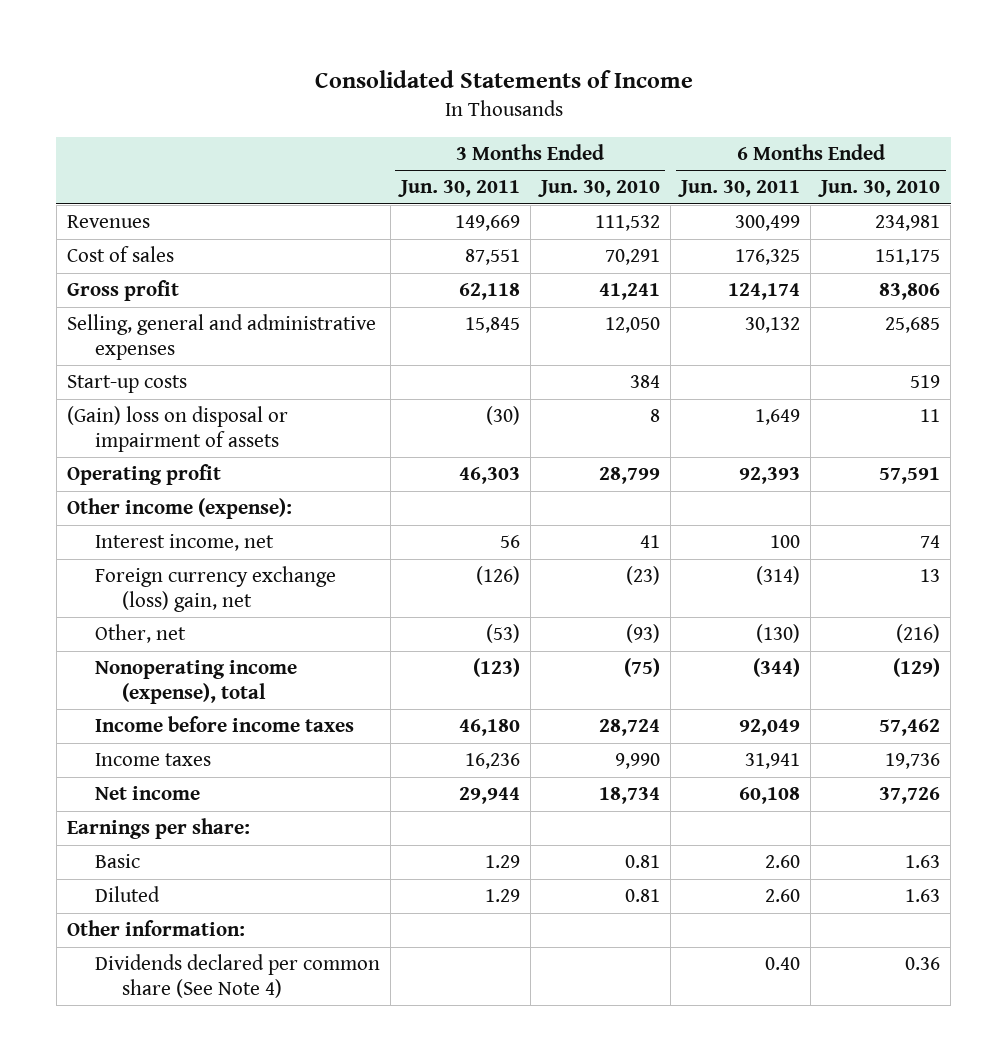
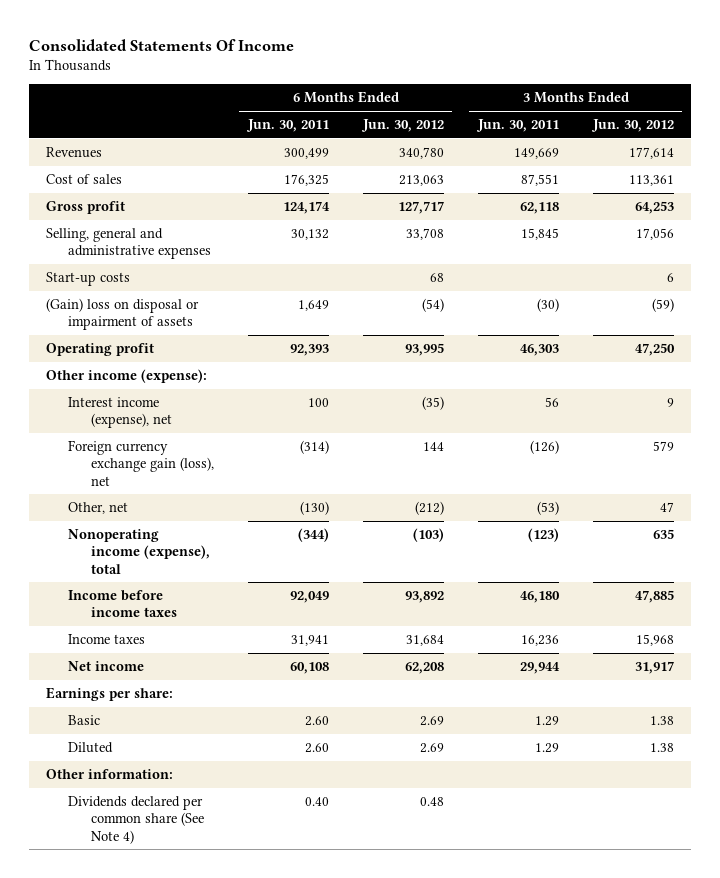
- Consolidated Statements of Income
+ Consolidated Statements Of Income
- | 3 Months Ended Jun. 30, 2011 | 3 Months Ended Jun. 30, 2010 | 6 Months Ended Jun. 30, 2011 | 6 Months Ended Jun. 30, 2010
+ | 6 Months Ended Jun. 30, 2011 | 6 Months Ended Jun. 30, 2012 | 3 Months Ended Jun. 30, 2011 | 3 Months Ended Jun. 30, 2012
- Interest income, net | 56 | 41 | 100 | 74
- Foreign currency exchange (loss) gain, net | (126) | (23) | (314) | 13
+ Interest income (expense), net | 100 | (35) | 56 | 9
+ Foreign currency exchange gain (loss), net | (314) | 144 | (126) | 579

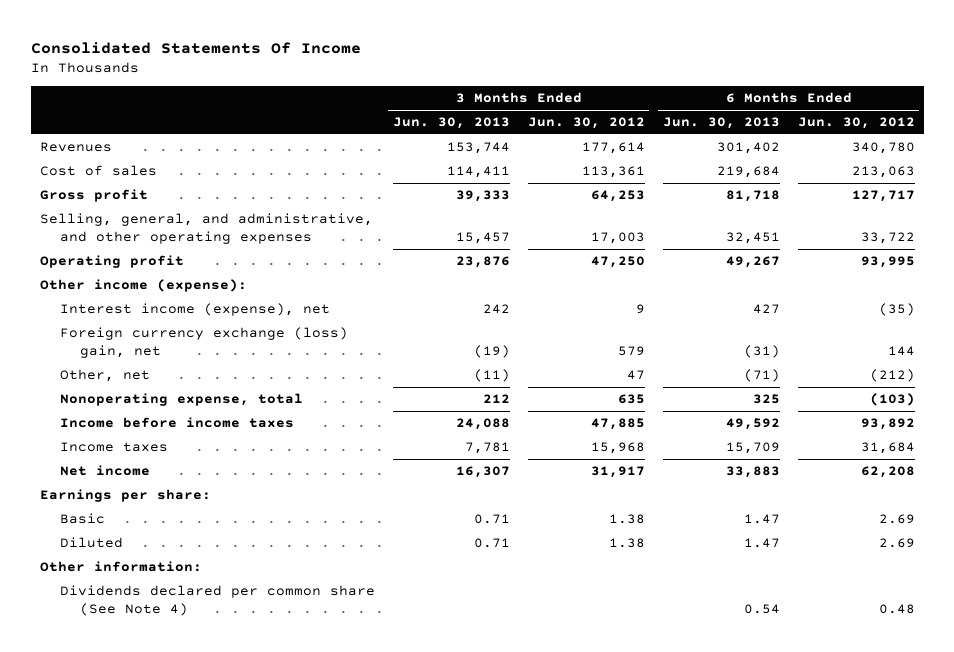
- | 6 Months Ended Jun. 30, 2011 | 6 Months Ended Jun. 30, 2012 | 3 Months Ended Jun. 30, 2011 | 3 Months Ended Jun. 30, 2012
+ | 3 Months Ended Jun. 30, 2013 | 3 Months Ended Jun. 30, 2012 | 6 Months Ended Jun. 30, 2013 | 6 Months Ended Jun. 30, 2012
- Selling, general and administrative expenses | 30,132 | 33,708 | 15,845 | 17,056
- Start-up costs | | 68 | | 6
- (Gain) loss on disposal or impairment of assets | 1,649 | (54) | (30) | (59)
+ Selling, general, and administrative, and other operating expenses | 15,457 | 17,003 | 32,451 | 33,722
- Foreign currency exchange gain (loss), net | (314) | 144 | (126) | 579
+ Foreign currency exchange (loss) gain, net | (19) | 579 | (31) | 144
- Nonoperating income (expense), total | (344) | (103) | (123) | 635
+ Nonoperating expense, total | 212 | 635 | 325 | (103)

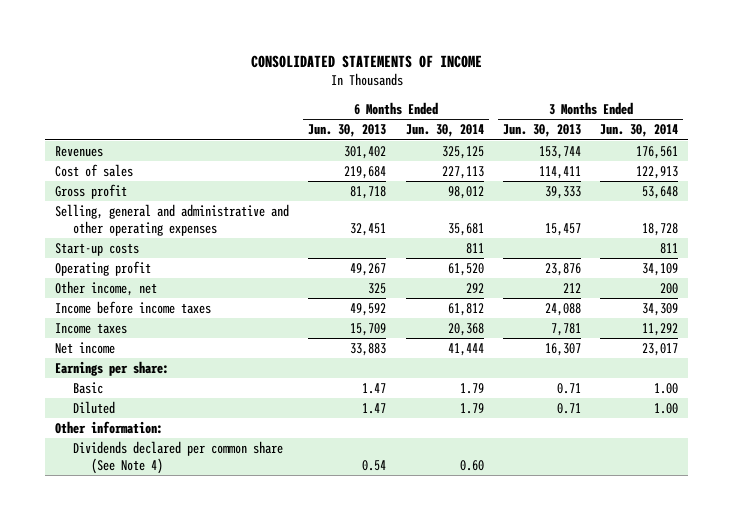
- Consolidated Statements Of Income
+ CONSOLIDATED STATEMENTS OF INCOME
- | 3 Months Ended Jun. 30, 2013 | 3 Months Ended Jun. 30, 2012 | 6 Months Ended Jun. 30, 2013 | 6 Months Ended Jun. 30, 2012
+ | 6 Months Ended Jun. 30, 2013 | 6 Months Ended Jun. 30, 2014 | 3 Months Ended Jun. 30, 2013 | 3 Months Ended Jun. 30, 2014
- Selling, general, and administrative, and other operating expenses | 15,457 | 17,003 | 32,451 | 33,722
+ Selling, general and administrative and other operating expenses | 32,451 | 35,681 | 15,457 | 18,728
+ Start-up costs | | 811 | | 811
- Other income (expense):
- Interest income (expense), net | 242 | 9 | 427 | (35)
- Foreign currency exchange (loss) gain, net | (19) | 579 | (31) | 144
- Other, net | (11) | 47 | (71) | (212)
- Nonoperating expense, total | 212 | 635 | 325 | (103)
+ Other income, net | 325 | 292 | 212 | 200

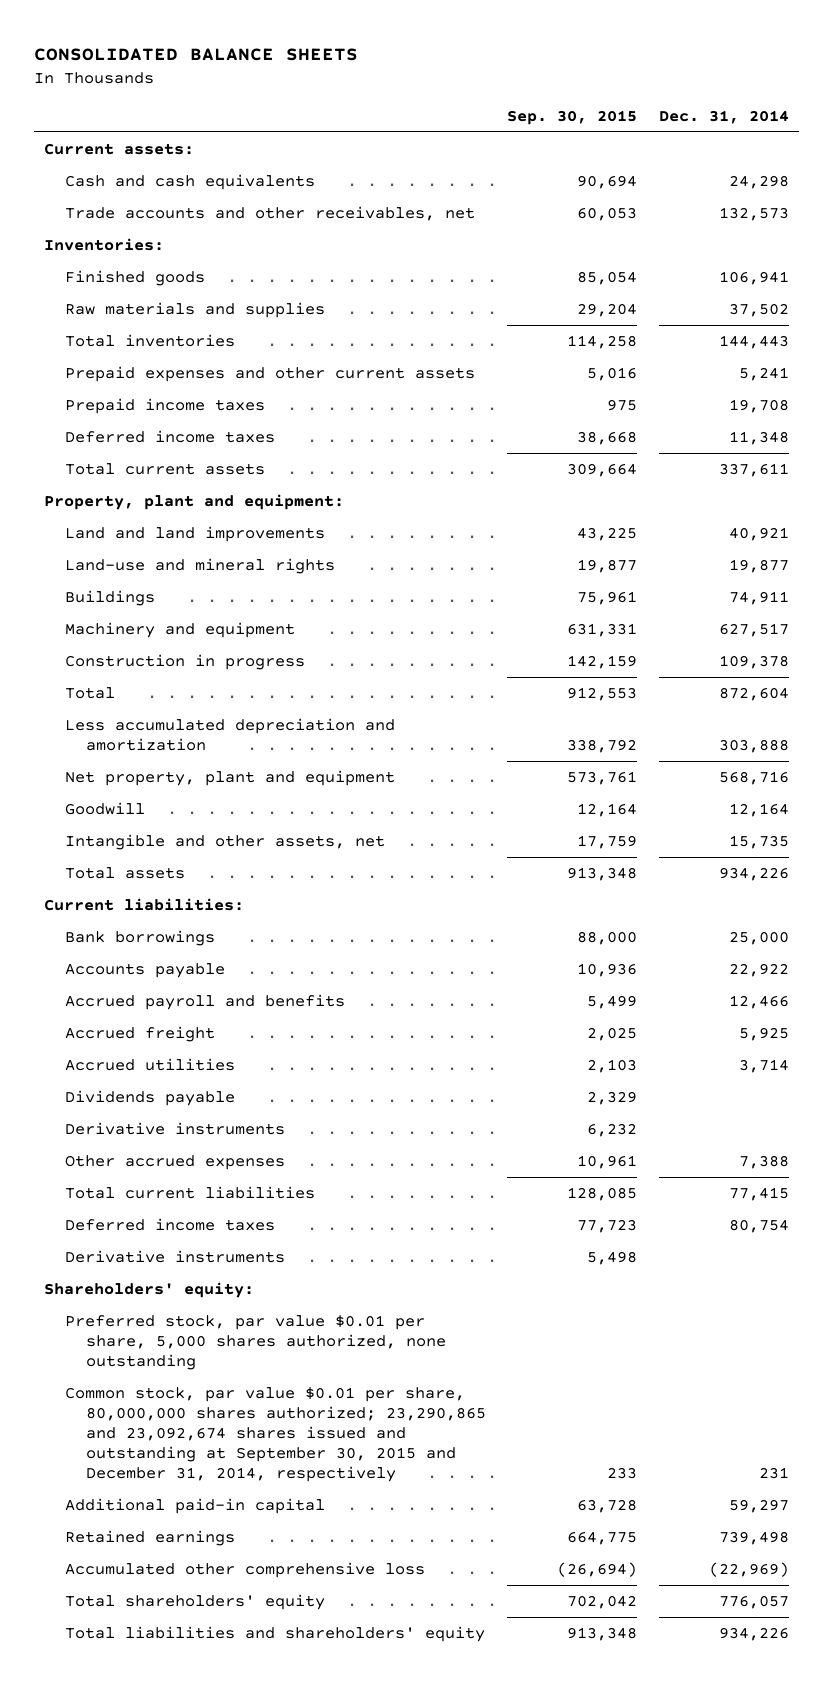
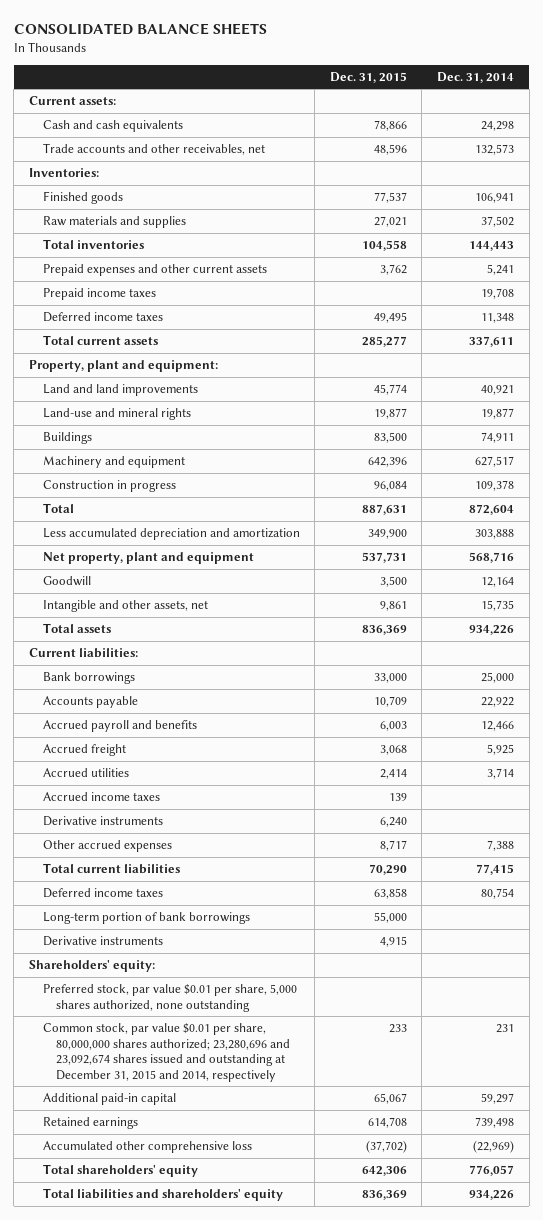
- | Sep. 30, 2015 | Dec. 31, 2014
+ | Dec. 31, 2015 | Dec. 31, 2014
- Dividends payable | 2,329 |
+ Accrued income taxes | 139 |
+ Long-term portion of bank borrowings | 55,000 |
- Common stock, par value $0.01 per share, 80,000,000 shares authorized; 23,290,865 and 23,092,674 shares issued and outstanding at September 30, 2015 and December 31, 2014, respectively | 233 | 231
+ Common stock, par value $0.01 per share, 80,000,000 shares authorized; 23,280,696 and 23,092,674 shares issued and outstanding at December 31, 2015 and 2014, respectively | 233 | 231

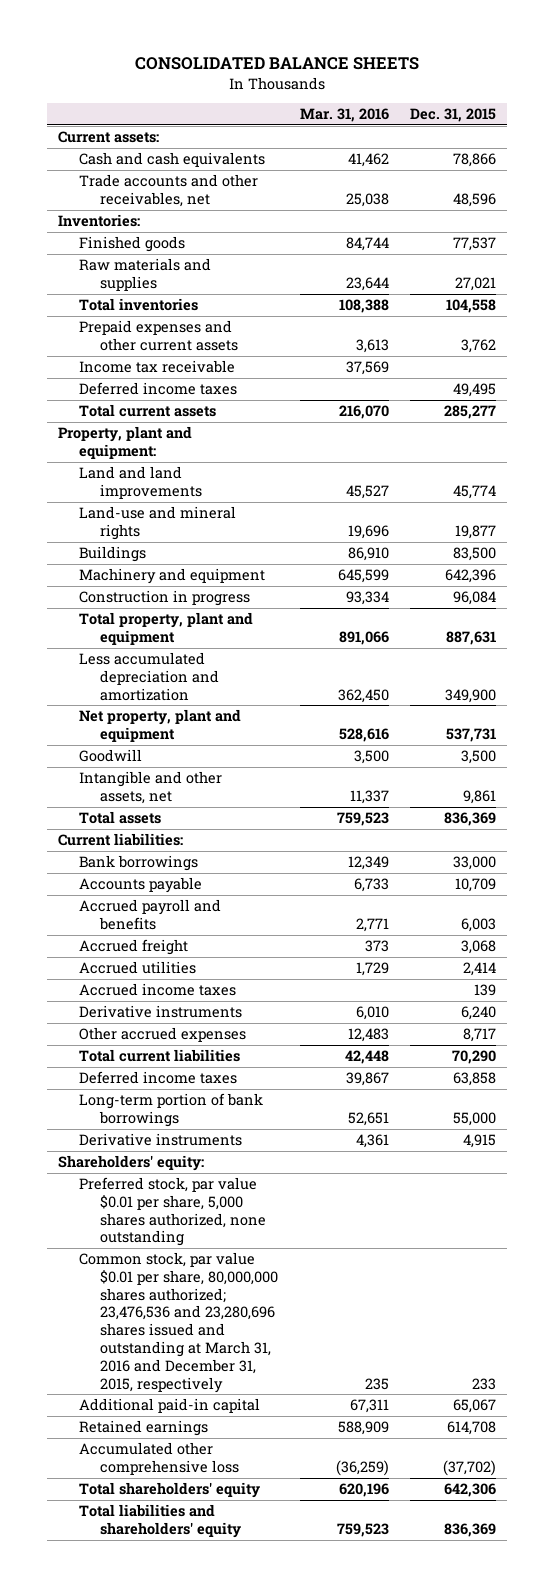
- | Dec. 31, 2015 | Dec. 31, 2014
+ | Mar. 31, 2016 | Dec. 31, 2015
- Prepaid income taxes | | 19,708
+ Income tax receivable | 37,569 |
- Total | 887,631 | 872,604
+ Total property, plant and equipment | 891,066 | 887,631
- Common stock, par value $0.01 per share, 80,000,000 shares authorized; 23,280,696 and 23,092,674 shares issued and outstanding at December 31, 2015 and 2014, respectively | 233 | 231
+ Common stock, par value $0.01 per share, 80,000,000 shares authorized; 23,476,536 and 23,280,696 shares issued and outstanding at March 31, 2016 and December 31, 2015, respectively | 235 | 233

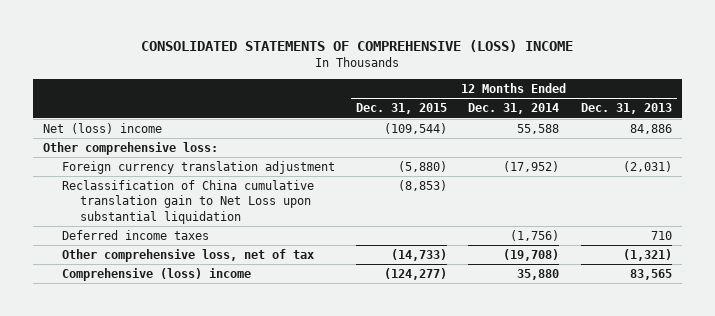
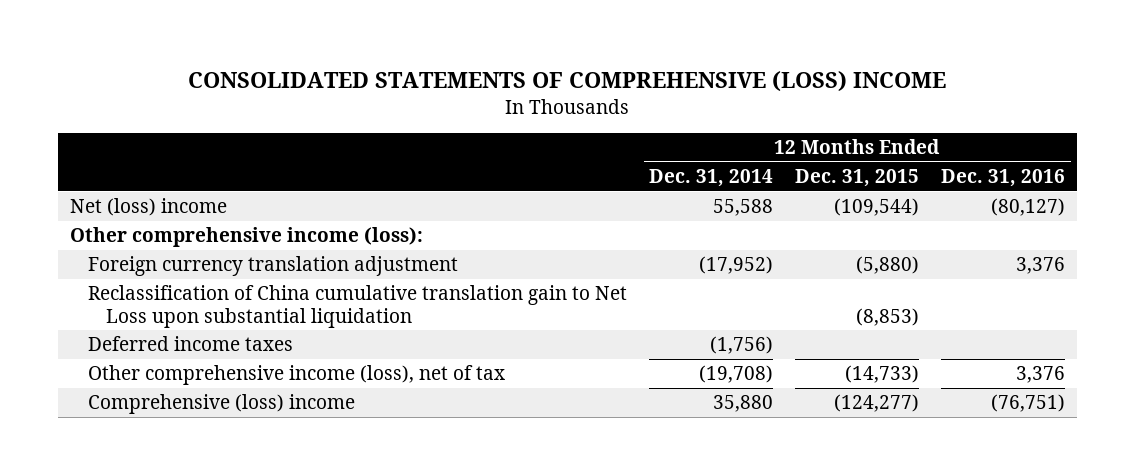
- | 12 Months Ended Dec. 31, 2015 | 12 Months Ended Dec. 31, 2014 | 12 Months Ended Dec. 31, 2013
+ | 12 Months Ended Dec. 31, 2014 | 12 Months Ended Dec. 31, 2015 | 12 Months Ended Dec. 31, 2016
- Other comprehensive loss:
+ Other comprehensive income (loss):
- Other comprehensive loss, net of tax | (14,733) | (19,708) | (1,321)
+ Other comprehensive income (loss), net of tax | (19,708) | (14,733) | 3,376

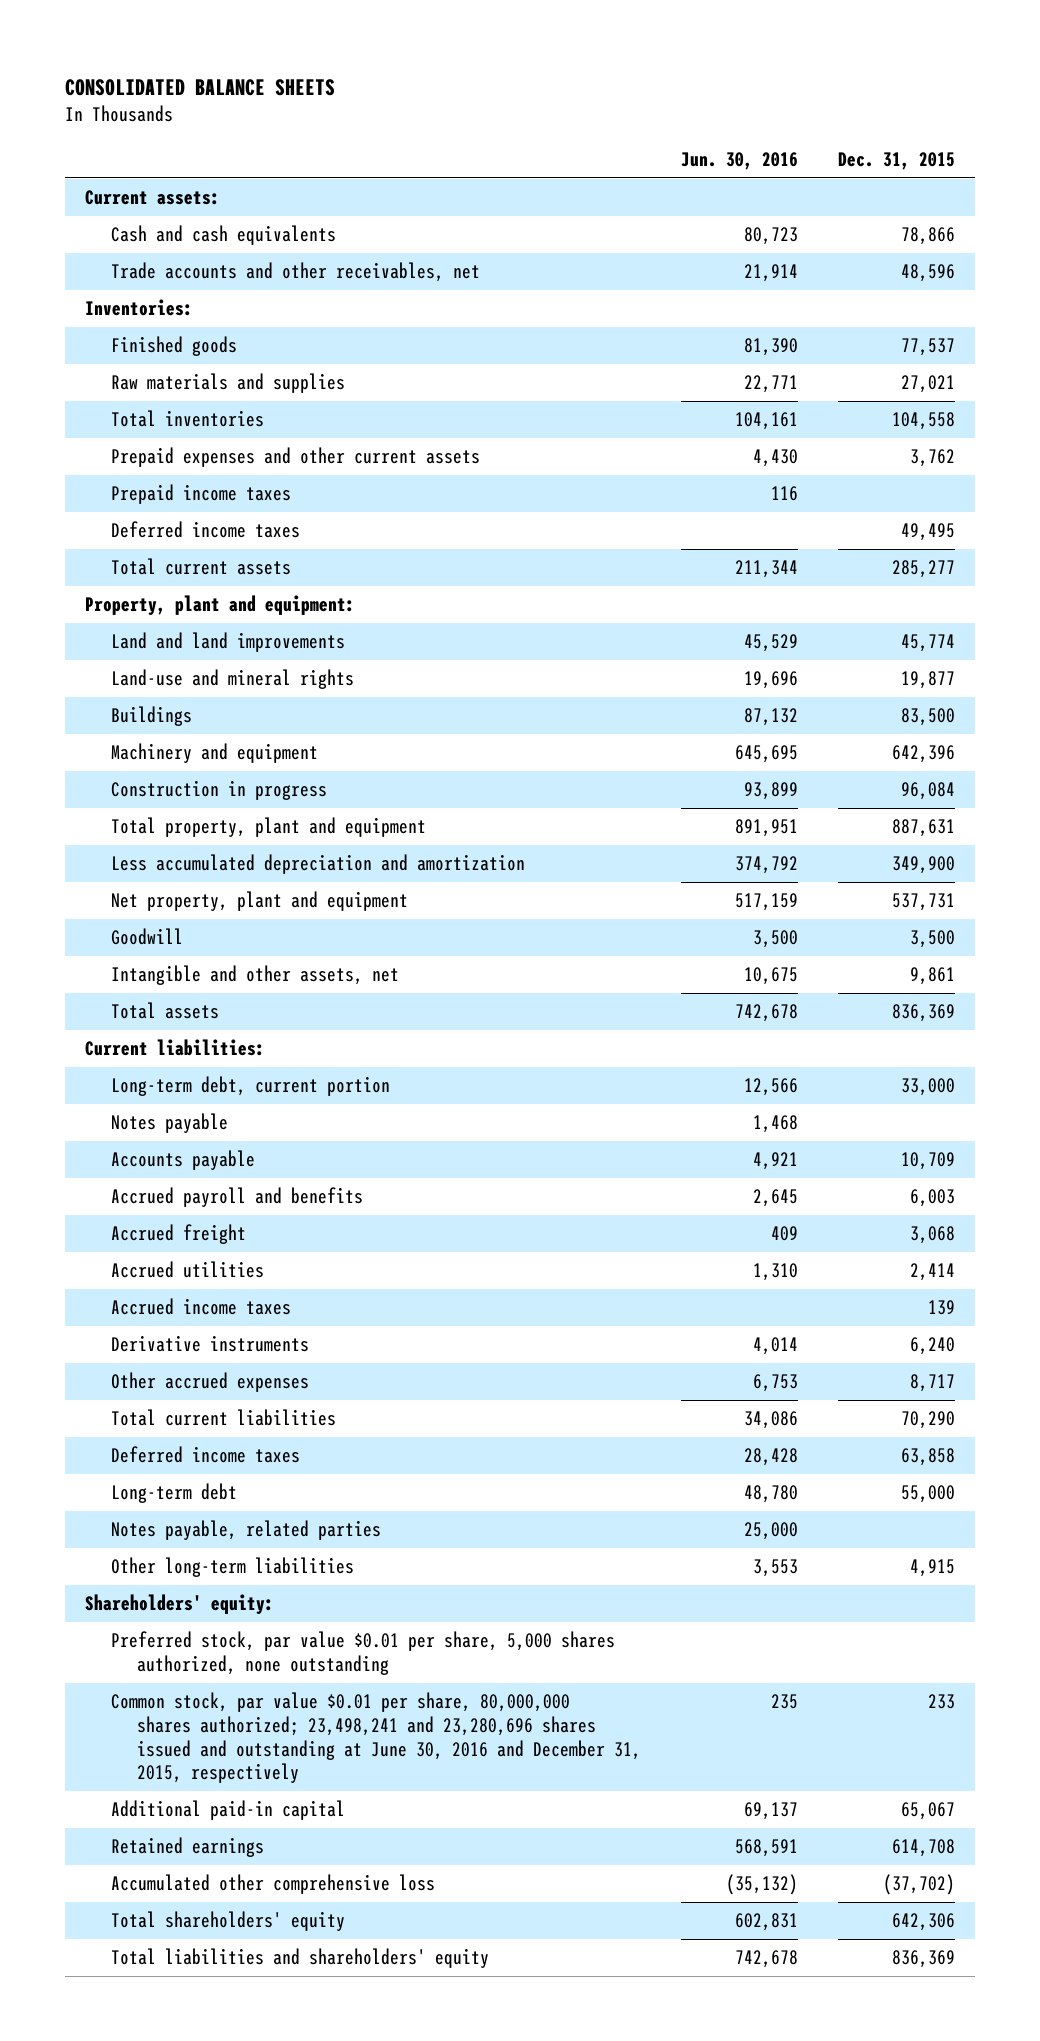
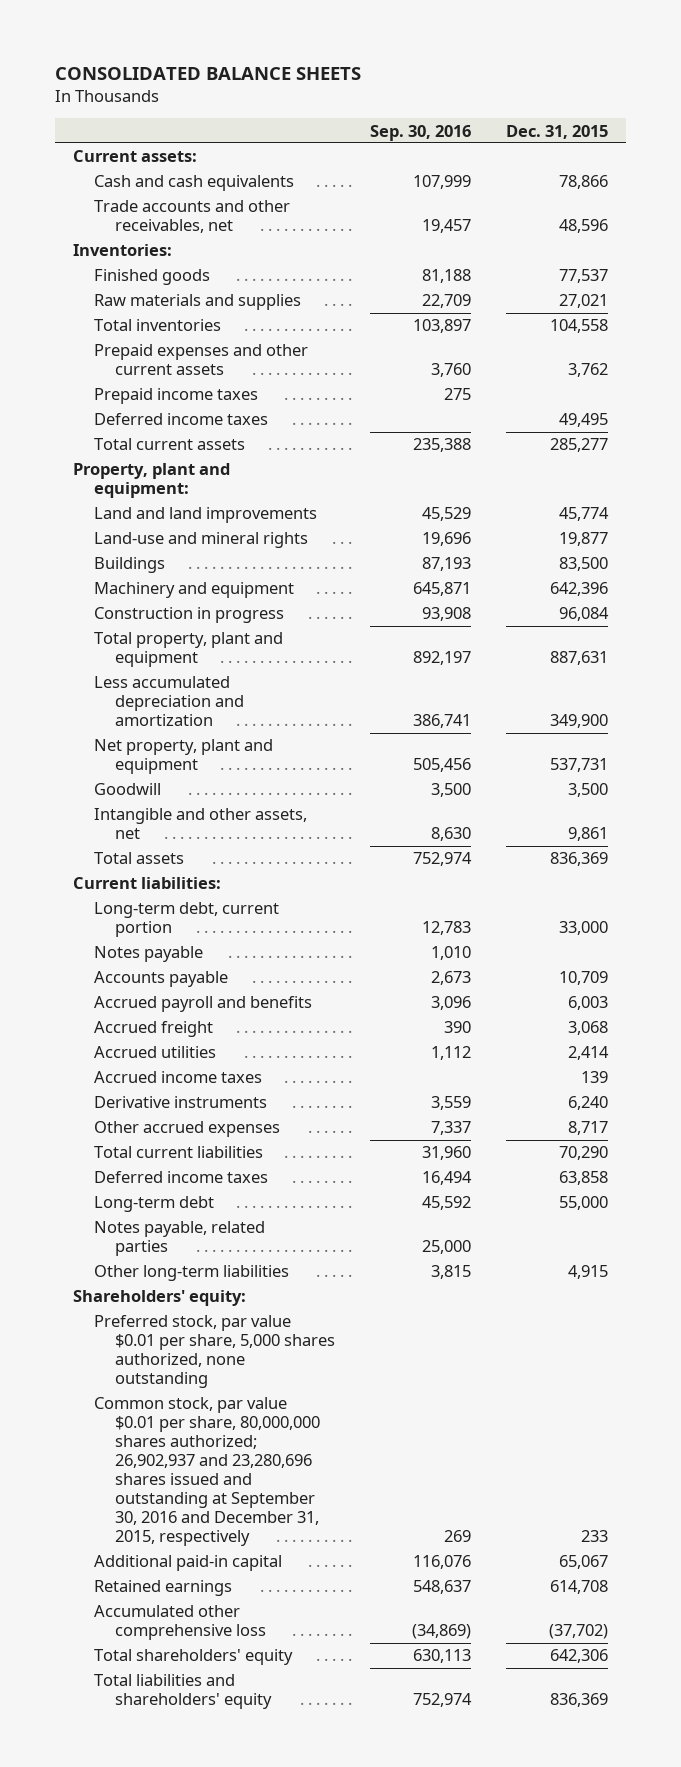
- | Jun. 30, 2016 | Dec. 31, 2015
+ | Sep. 30, 2016 | Dec. 31, 2015
- Common stock, par value $0.01 per share, 80,000,000 shares authorized; 23,498,241 and 23,280,696 shares issued and outstanding at June 30, 2016 and December 31, 2015, respectively | 235 | 233
+ Common stock, par value $0.01 per share, 80,000,000 shares authorized; 26,902,937 and 23,280,696 shares issued and outstanding at September 30, 2016 and December 31, 2015, respectively | 269 | 233

